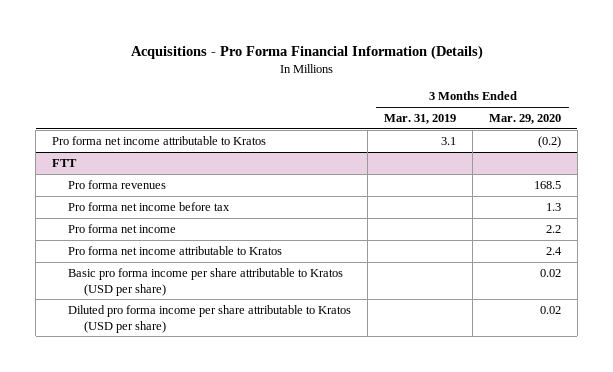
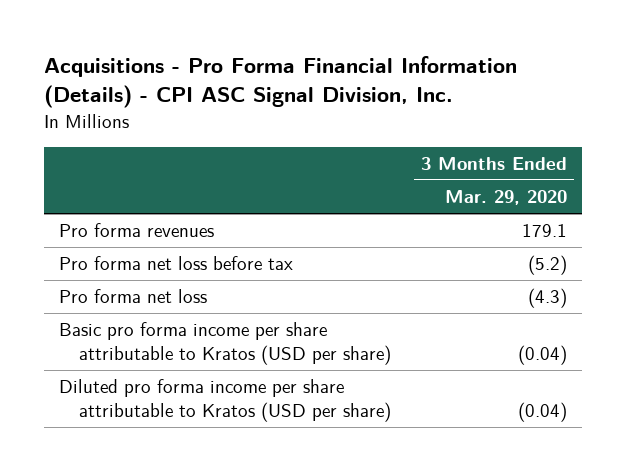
- Acquisitions - Pro Forma Financial Information (Details)
+ Acquisitions - Pro Forma Financial Information (Details) - CPI ASC Signal Division, Inc.
- | 3 Months Ended Mar. 31, 2019 | 3 Months Ended Mar. 29, 2020
+ | 3 Months Ended Mar. 29, 2020
- Pro forma net income attributable to Kratos | 3.1 | (0.2)
- FTT
- Pro forma revenues | | 168.5
- Pro forma net income before tax | | 1.3
- Pro forma net income | | 2.2
- Pro forma net income attributable to Kratos | | 2.4
- Basic pro forma income per share attributable to Kratos (USD per share) | | 0.02
- Diluted pro forma income per share attributable to Kratos (USD per share) | | 0.02
+ Pro forma revenues | 179.1
+ Pro forma net loss before tax | (5.2)
+ Pro forma net loss | (4.3)
+ Basic pro forma income per share attributable to Kratos (USD per share) | (0.04)
+ Diluted pro forma income per share attributable to Kratos (USD per share) | (0.04)

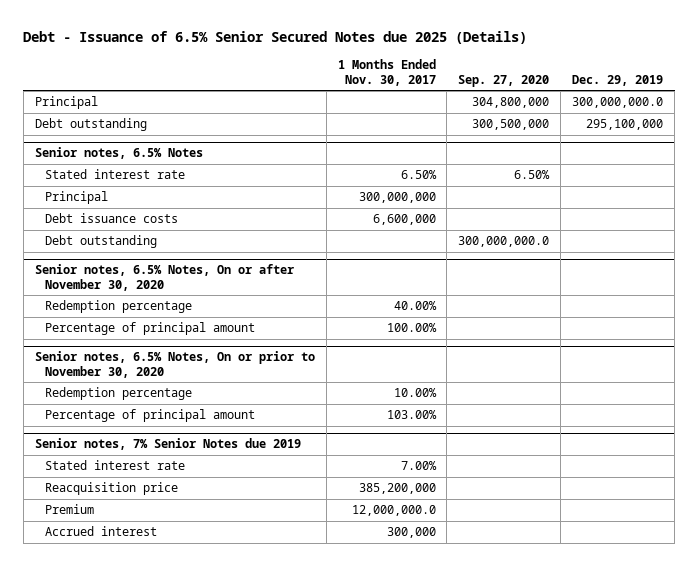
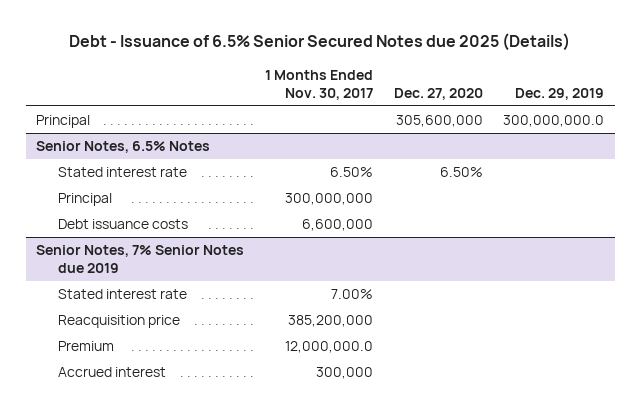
- | 1 Months Ended Nov. 30, 2017 | Sep. 27, 2020 | Dec. 29, 2019
+ | 1 Months Ended Nov. 30, 2017 | Dec. 27, 2020 | Dec. 29, 2019
- Debt outstanding | | 300,500,000 | 295,100,000
- Senior notes, 6.5% Notes
+ Senior Notes, 6.5% Notes
- Debt outstanding | | 300,000,000.0 |
- Senior notes, 6.5% Notes, On or after November 30, 2020
- Redemption percentage | 40.00% | |
- Percentage of principal amount | 100.00% | |
- Senior notes, 6.5% Notes, On or prior to November 30, 2020
- Redemption percentage | 10.00% | |
- Percentage of principal amount | 103.00% | |
- Senior notes, 7% Senior Notes due 2019
+ Senior Notes, 7% Senior Notes due 2019

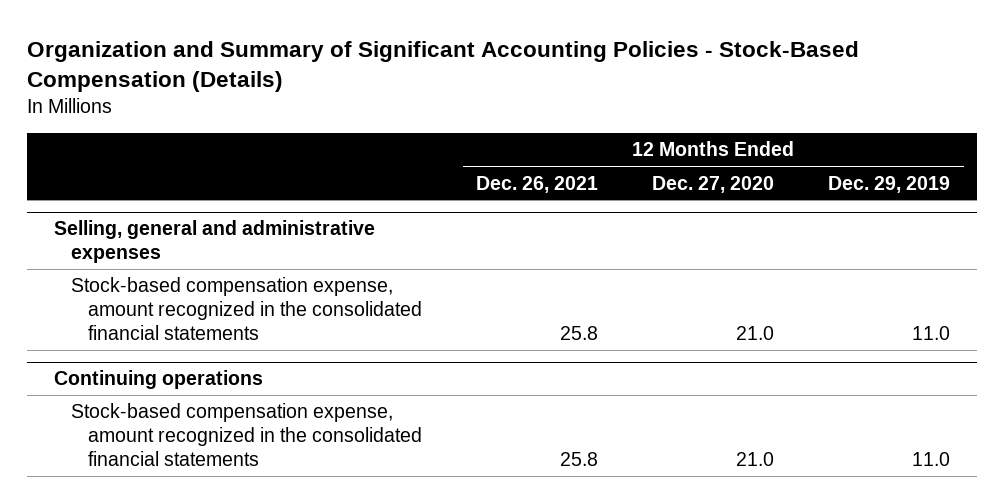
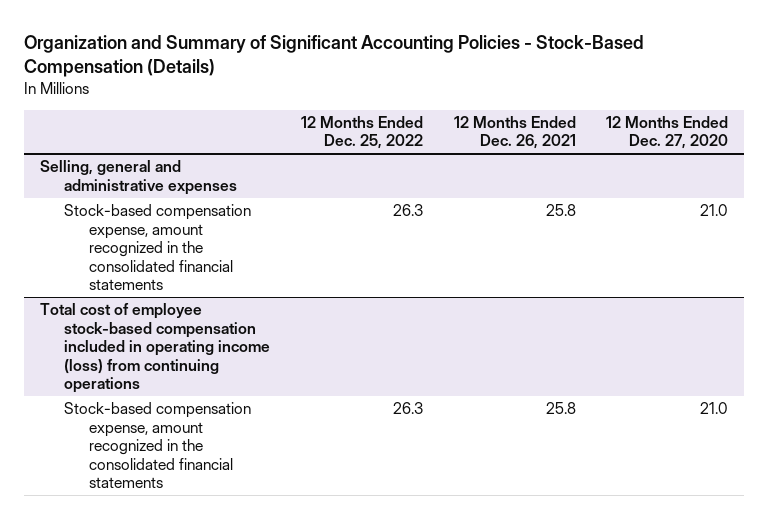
- | 12 Months Ended Dec. 26, 2021 | 12 Months Ended Dec. 27, 2020 | 12 Months Ended Dec. 29, 2019
+ | 12 Months Ended Dec. 25, 2022 | 12 Months Ended Dec. 26, 2021 | 12 Months Ended Dec. 27, 2020
- Continuing operations
+ Total cost of employee stock-based compensation included in operating income (loss) from continuing operations

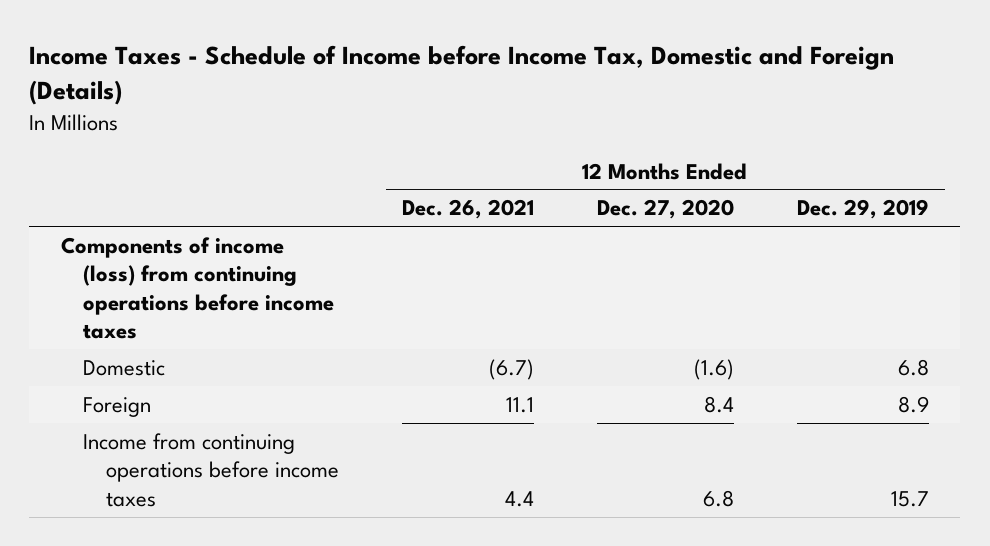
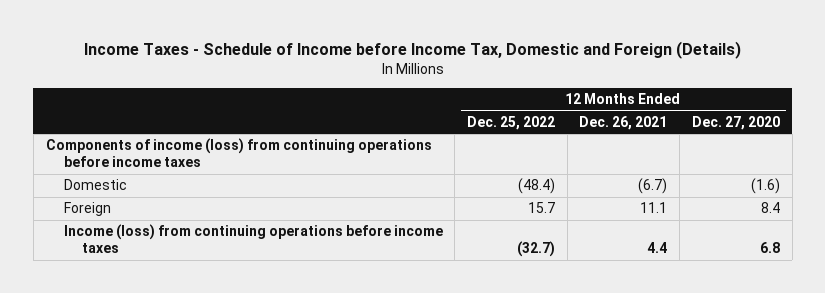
- | 12 Months Ended Dec. 26, 2021 | 12 Months Ended Dec. 27, 2020 | 12 Months Ended Dec. 29, 2019
+ | 12 Months Ended Dec. 25, 2022 | 12 Months Ended Dec. 26, 2021 | 12 Months Ended Dec. 27, 2020
- Income from continuing operations before income taxes | 4.4 | 6.8 | 15.7
+ Income (loss) from continuing operations before income taxes | (32.7) | 4.4 | 6.8

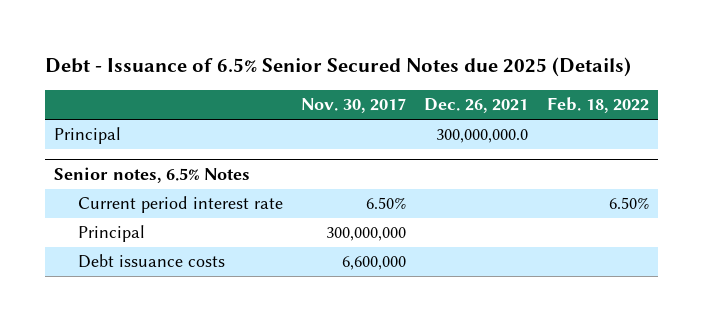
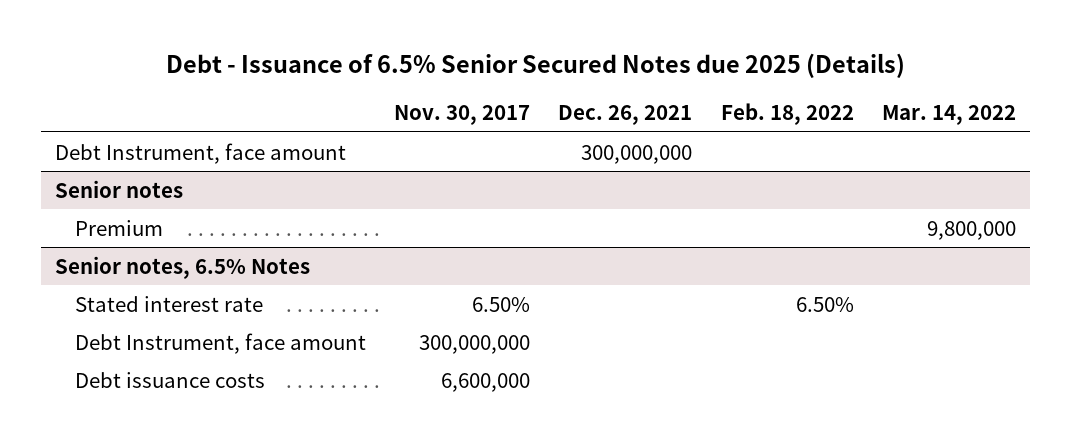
- | Nov. 30, 2017 | Dec. 26, 2021 | Feb. 18, 2022
+ | Nov. 30, 2017 | Dec. 26, 2021 | Feb. 18, 2022 | Mar. 14, 2022
- Principal | | 300,000,000.0 |
+ Debt Instrument, face amount | | 300,000,000 | |
+ Senior notes
+ Premium | | | | 9,800,000
@ Senior notes, 6.5% Notes
- Current period interest rate | 6.50% | | 6.50%
- Principal | 300,000,000 | |
+ Stated interest rate | 6.50% | | 6.50% |
+ Debt Instrument, face amount | 300,000,000 | | |

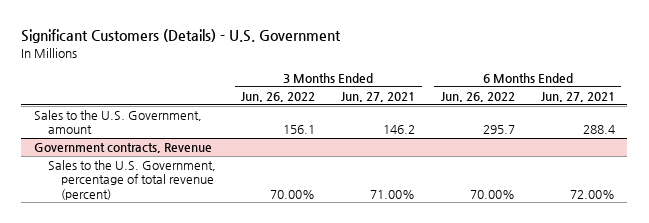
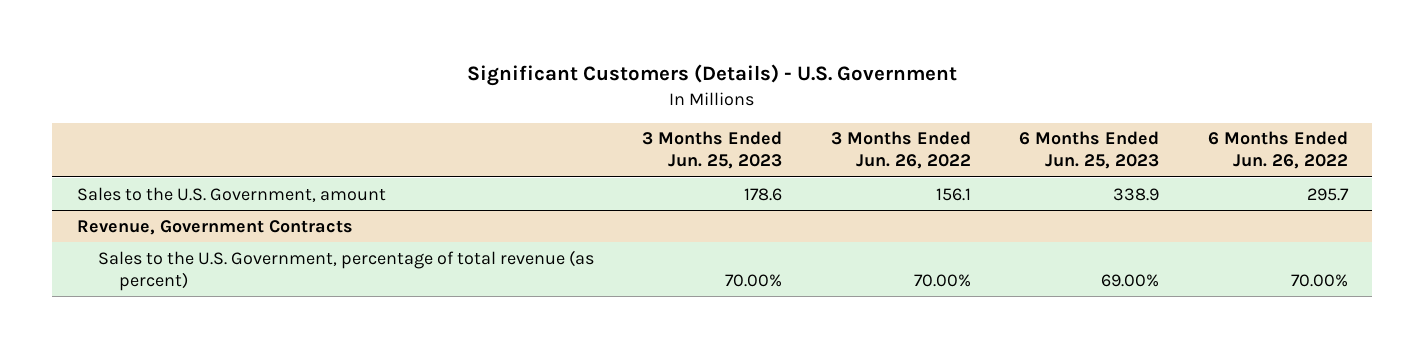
- | 3 Months Ended Jun. 26, 2022 | 3 Months Ended Jun. 27, 2021 | 6 Months Ended Jun. 26, 2022 | 6 Months Ended Jun. 27, 2021
+ | 3 Months Ended Jun. 25, 2023 | 3 Months Ended Jun. 26, 2022 | 6 Months Ended Jun. 25, 2023 | 6 Months Ended Jun. 26, 2022
- Government contracts, Revenue
- Sales to the U.S. Government, percentage of total revenue (percent) | 70.00% | 71.00% | 70.00% | 72.00%
+ Revenue, Government Contracts
+ Sales to the U.S. Government, percentage of total revenue (as percent) | 70.00% | 70.00% | 69.00% | 70.00%

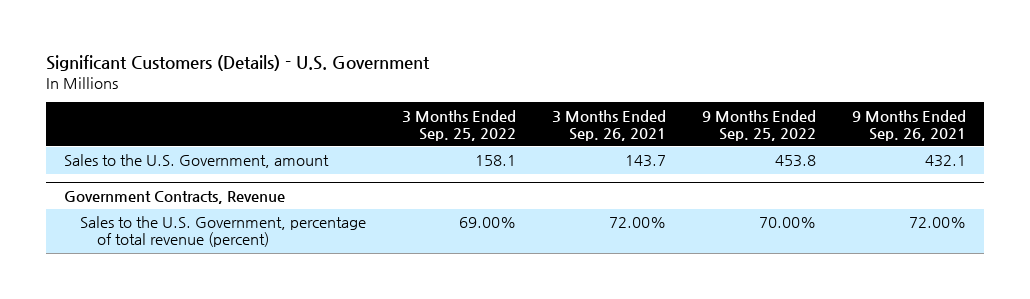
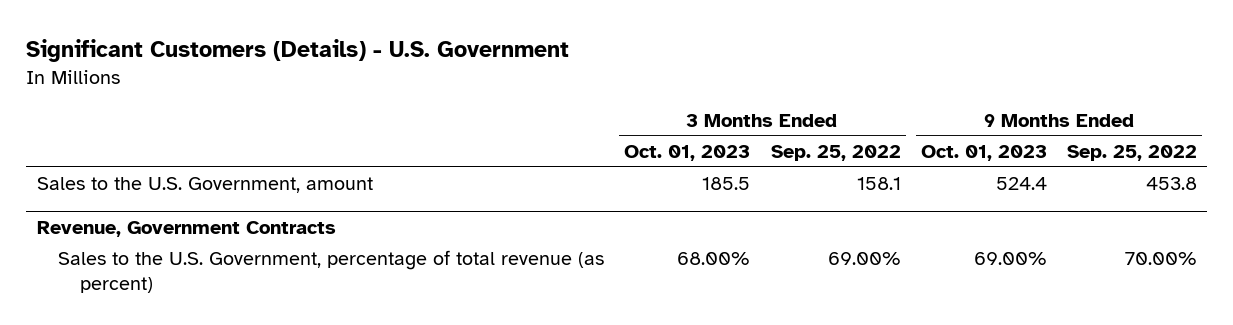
- | 3 Months Ended Sep. 25, 2022 | 3 Months Ended Sep. 26, 2021 | 9 Months Ended Sep. 25, 2022 | 9 Months Ended Sep. 26, 2021
+ | 3 Months Ended Oct. 01, 2023 | 3 Months Ended Sep. 25, 2022 | 9 Months Ended Oct. 01, 2023 | 9 Months Ended Sep. 25, 2022
- Government Contracts, Revenue
- Sales to the U.S. Government, percentage of total revenue (percent) | 69.00% | 72.00% | 70.00% | 72.00%
+ Revenue, Government Contracts
+ Sales to the U.S. Government, percentage of total revenue (as percent) | 68.00% | 69.00% | 69.00% | 70.00%

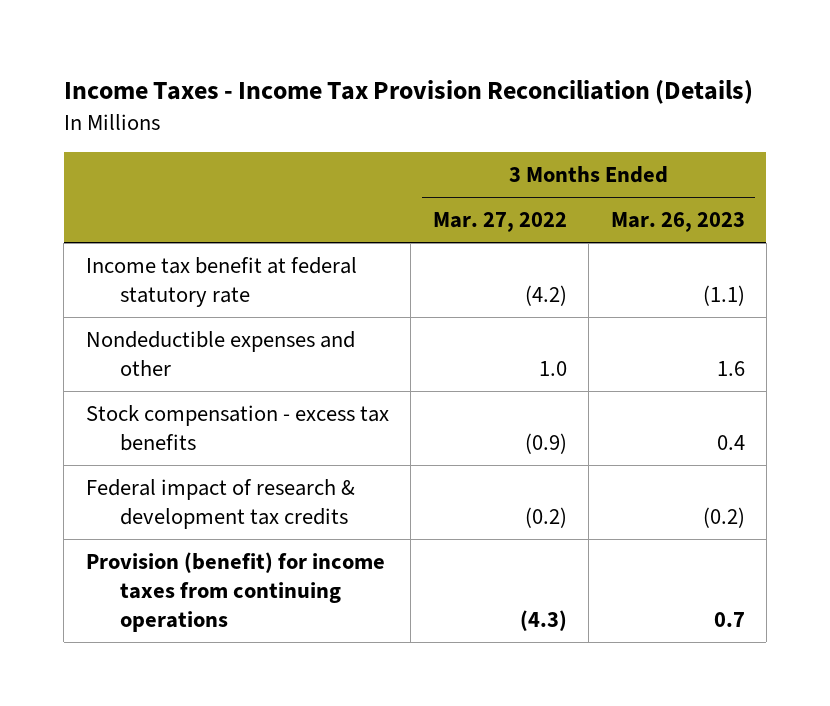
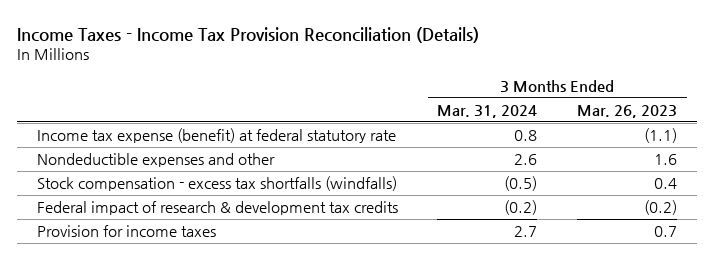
- | 3 Months Ended Mar. 27, 2022 | 3 Months Ended Mar. 26, 2023
+ | 3 Months Ended Mar. 31, 2024 | 3 Months Ended Mar. 26, 2023
- Income tax benefit at federal statutory rate | (4.2) | (1.1)
+ Income tax expense (benefit) at federal statutory rate | 0.8 | (1.1)
- Stock compensation - excess tax benefits | (0.9) | 0.4
+ Stock compensation - excess tax shortfalls (windfalls) | (0.5) | 0.4
- Provision (benefit) for income taxes from continuing operations | (4.3) | 0.7
+ Provision for income taxes | 2.7 | 0.7

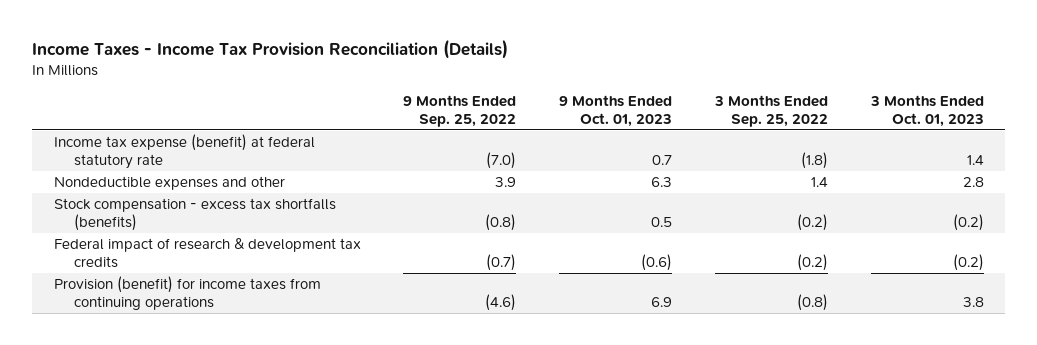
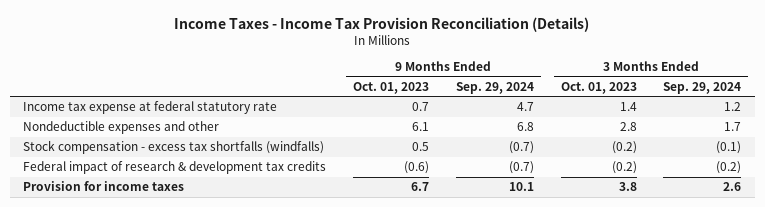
- | 9 Months Ended Sep. 25, 2022 | 9 Months Ended Oct. 01, 2023 | 3 Months Ended Sep. 25, 2022 | 3 Months Ended Oct. 01, 2023
+ | 9 Months Ended Oct. 01, 2023 | 9 Months Ended Sep. 29, 2024 | 3 Months Ended Oct. 01, 2023 | 3 Months Ended Sep. 29, 2024
- Income tax expense (benefit) at federal statutory rate | (7.0) | 0.7 | (1.8) | 1.4
- Nondeductible expenses and other | 3.9 | 6.3 | 1.4 | 2.8
- Stock compensation - excess tax shortfalls (benefits) | (0.8) | 0.5 | (0.2) | (0.2)
+ Income tax expense at federal statutory rate | 0.7 | 4.7 | 1.4 | 1.2
+ Nondeductible expenses and other | 6.1 | 6.8 | 2.8 | 1.7
+ Stock compensation - excess tax shortfalls (windfalls) | 0.5 | (0.7) | (0.2) | (0.1)
- Provision (benefit) for income taxes from continuing operations | (4.6) | 6.9 | (0.8) | 3.8
+ Provision for income taxes | 6.7 | 10.1 | 3.8 | 2.6

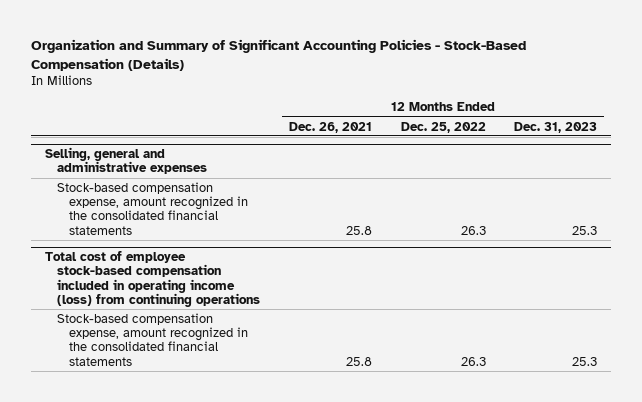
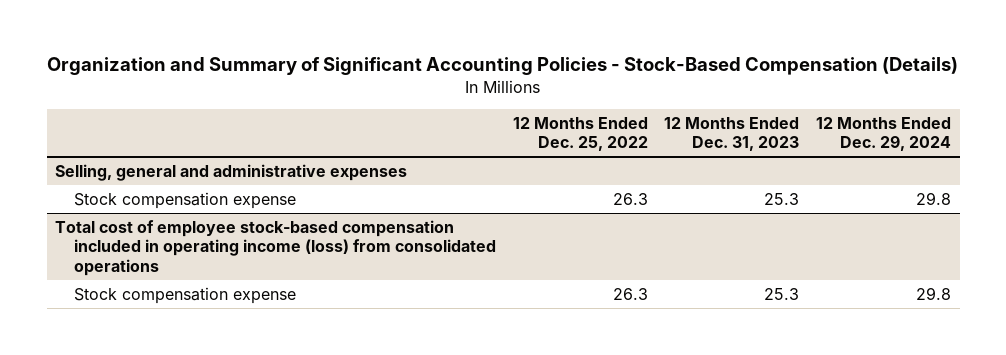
- | 12 Months Ended Dec. 26, 2021 | 12 Months Ended Dec. 25, 2022 | 12 Months Ended Dec. 31, 2023
+ | 12 Months Ended Dec. 25, 2022 | 12 Months Ended Dec. 31, 2023 | 12 Months Ended Dec. 29, 2024
@ Selling, general and administrative expenses
- Stock-based compensation expense, amount recognized in the consolidated financial statements | 25.8 | 26.3 | 25.3
- Total cost of employee stock-based compensation included in operating income (loss) from continuing operations
- Stock-based compensation expense, amount recognized in the consolidated financial statements | 25.8 | 26.3 | 25.3
@ Selling, general and administrative expenses
+ Stock compensation expense | 26.3 | 25.3 | 29.8
+ Total cost of employee stock-based compensation included in operating income (loss) from consolidated operations
+ Stock compensation expense | 26.3 | 25.3 | 29.8

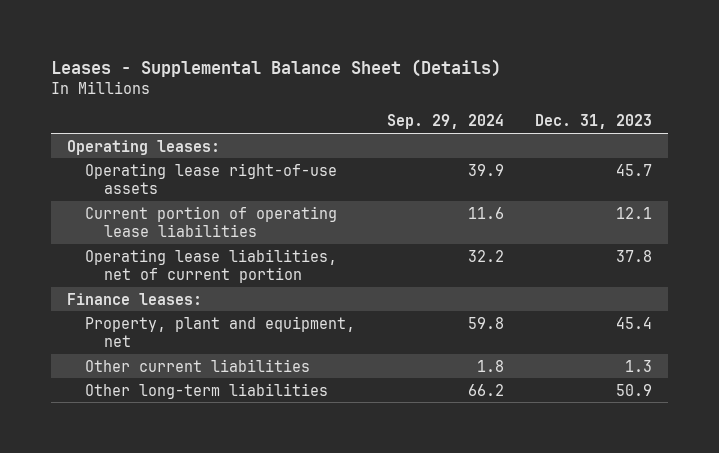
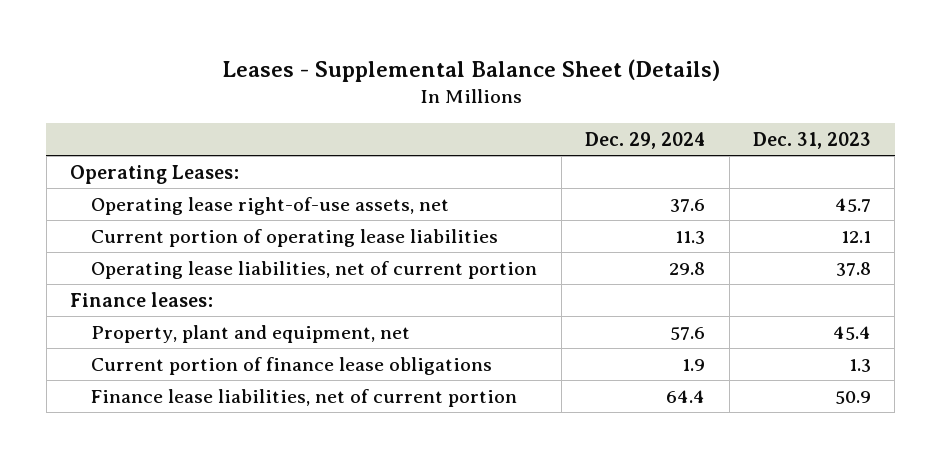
- | Sep. 29, 2024 | Dec. 31, 2023
+ | Dec. 29, 2024 | Dec. 31, 2023
- Operating leases:
- Operating lease right-of-use assets | 39.9 | 45.7
+ Operating Leases:
+ Operating lease right-of-use assets, net | 37.6 | 45.7
- Other current liabilities | 1.8 | 1.3
- Other long-term liabilities | 66.2 | 50.9
+ Current portion of finance lease obligations | 1.9 | 1.3
+ Finance lease liabilities, net of current portion | 64.4 | 50.9

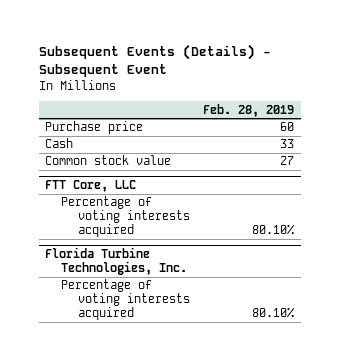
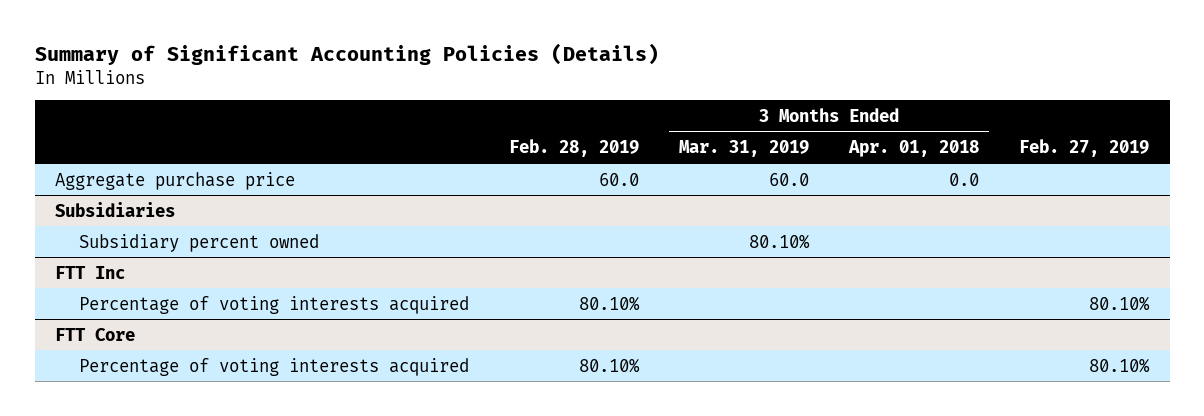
- Subsequent Events (Details) - Subsequent Event
+ Summary of Significant Accounting Policies (Details)
- | Feb. 28, 2019
+ | Feb. 28, 2019 | 3 Months Ended Mar. 31, 2019 | 3 Months Ended Apr. 01, 2018 | Feb. 27, 2019
- Purchase price | 60
- Cash | 33
- Common stock value | 27
- FTT Core, LLC
+ Aggregate purchase price | 60.0 | 60.0 | 0.0 |
+ Subsidiaries
+ Subsidiary percent owned | | 80.10% | |
+ FTT Inc
- Florida Turbine Technologies, Inc.
+ FTT Core

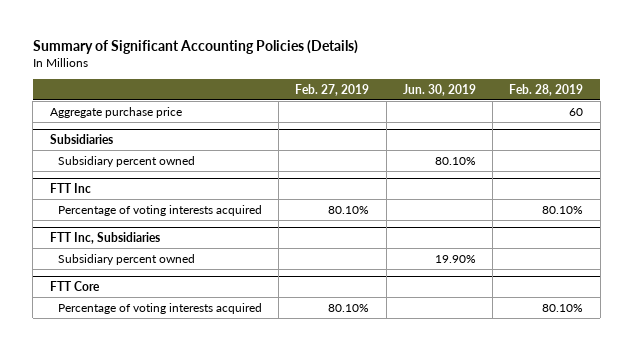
- | Feb. 28, 2019 | 3 Months Ended Mar. 31, 2019 | 3 Months Ended Apr. 01, 2018 | Feb. 27, 2019
+ | Feb. 27, 2019 | Jun. 30, 2019 | Feb. 28, 2019
- Aggregate purchase price | 60.0 | 60.0 | 0.0 |
+ Aggregate purchase price | | | 60
+ FTT Inc, Subsidiaries
+ Subsidiary percent owned | | 19.90% |

